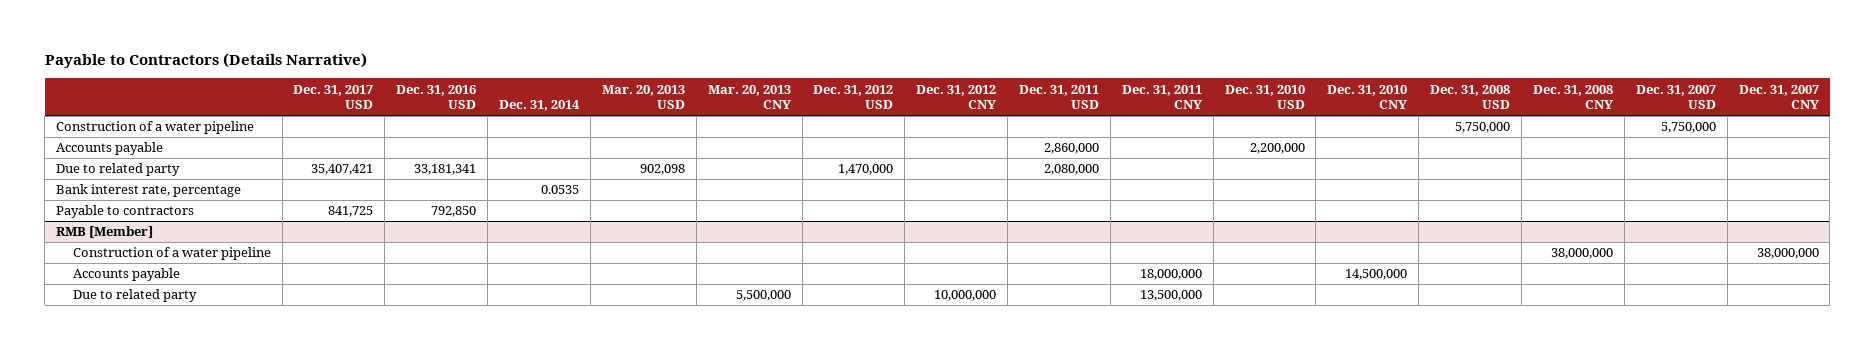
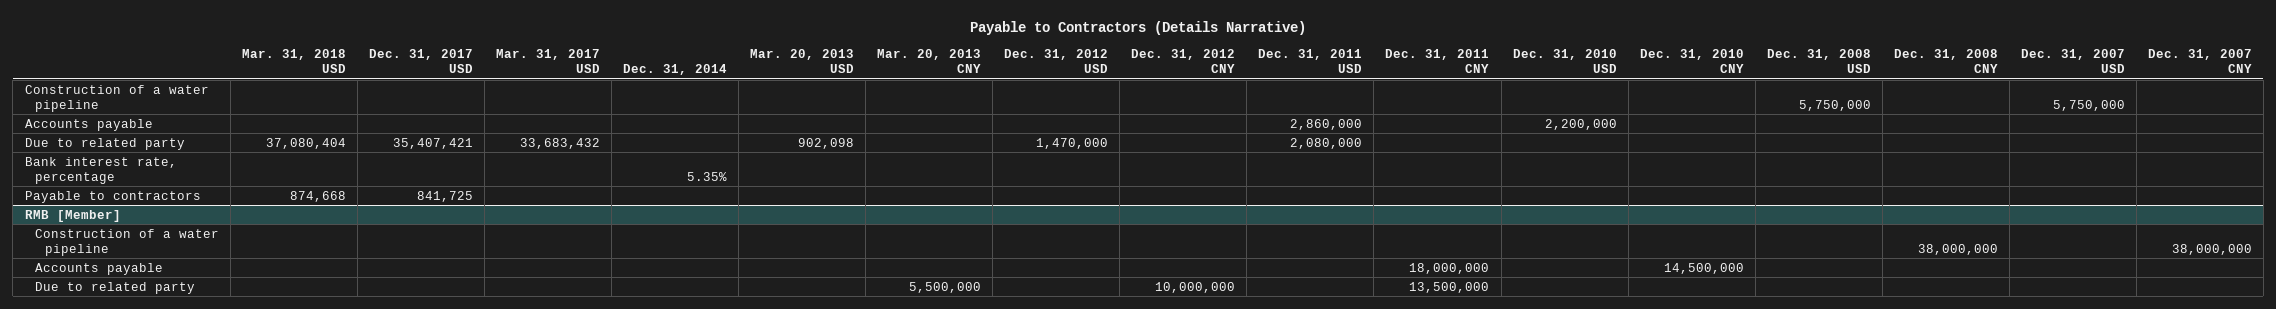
- | Dec. 31, 2017 USD | Dec. 31, 2016 USD | Dec. 31, 2014 | Mar. 20, 2013 USD | Mar. 20, 2013 CNY | Dec. 31, 2012 USD | Dec. 31, 2012 CNY | Dec. 31, 2011 USD | Dec. 31, 2011 CNY | Dec. 31, 2010 USD | Dec. 31, 2010 CNY | Dec. 31, 2008 USD | Dec. 31, 2008 CNY | Dec. 31, 2007 USD | Dec. 31, 2007 CNY
+ | Mar. 31, 2018 USD | Dec. 31, 2017 USD | Mar. 31, 2017 USD | Dec. 31, 2014 | Mar. 20, 2013 USD | Mar. 20, 2013 CNY | Dec. 31, 2012 USD | Dec. 31, 2012 CNY | Dec. 31, 2011 USD | Dec. 31, 2011 CNY | Dec. 31, 2010 USD | Dec. 31, 2010 CNY | Dec. 31, 2008 USD | Dec. 31, 2008 CNY | Dec. 31, 2007 USD | Dec. 31, 2007 CNY
- Bank interest rate, percentage | | | 0.0535 | | | | | | | | | | | |
+ Bank interest rate, percentage | | | | 5.35% | | | | | | | | | | | |

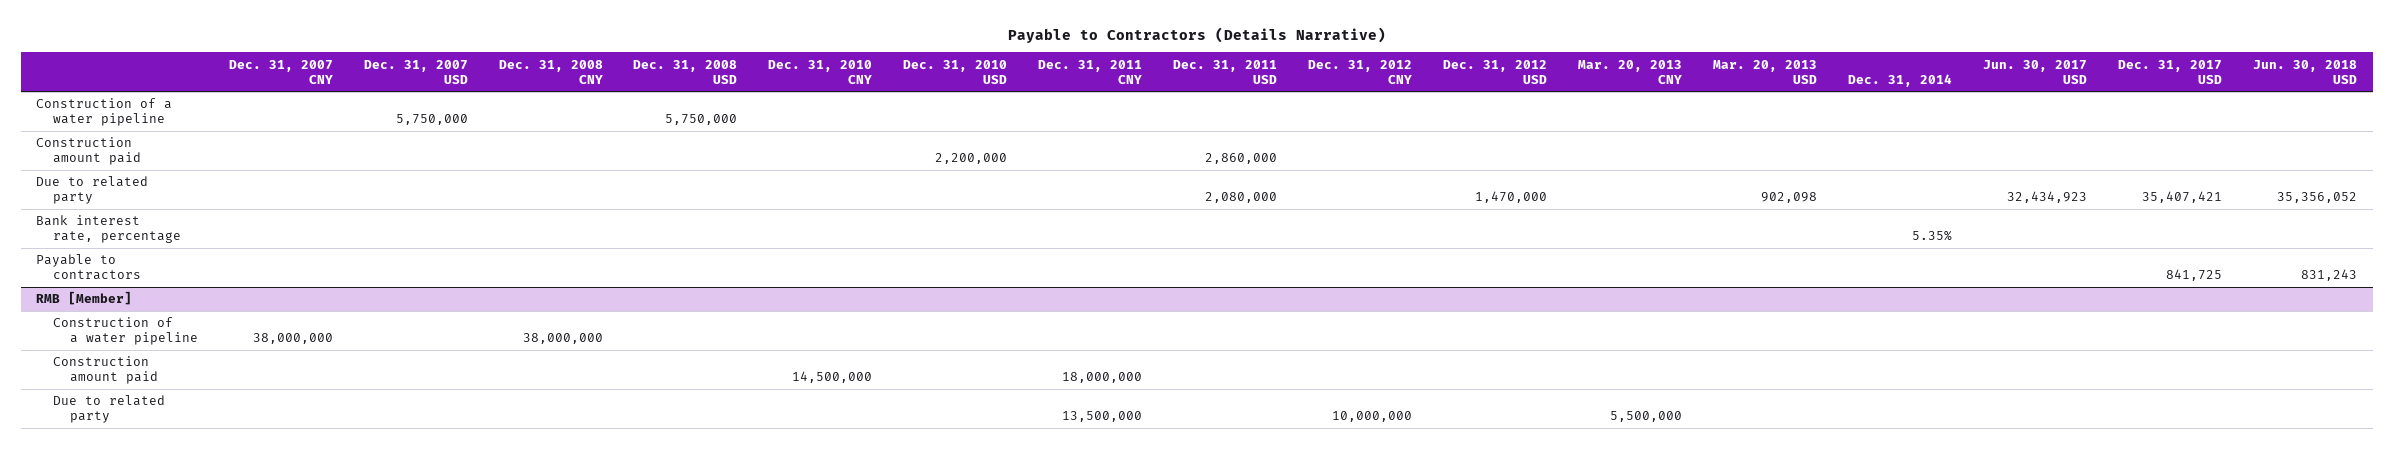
- | Mar. 31, 2018 USD | Dec. 31, 2017 USD | Mar. 31, 2017 USD | Dec. 31, 2014 | Mar. 20, 2013 USD | Mar. 20, 2013 CNY | Dec. 31, 2012 USD | Dec. 31, 2012 CNY | Dec. 31, 2011 USD | Dec. 31, 2011 CNY | Dec. 31, 2010 USD | Dec. 31, 2010 CNY | Dec. 31, 2008 USD | Dec. 31, 2008 CNY | Dec. 31, 2007 USD | Dec. 31, 2007 CNY
+ | Dec. 31, 2007 CNY | Dec. 31, 2007 USD | Dec. 31, 2008 CNY | Dec. 31, 2008 USD | Dec. 31, 2010 CNY | Dec. 31, 2010 USD | Dec. 31, 2011 CNY | Dec. 31, 2011 USD | Dec. 31, 2012 CNY | Dec. 31, 2012 USD | Mar. 20, 2013 CNY | Mar. 20, 2013 USD | Dec. 31, 2014 | Jun. 30, 2017 USD | Dec. 31, 2017 USD | Jun. 30, 2018 USD
- Accounts payable | | | | | | | | | 2,860,000 | | 2,200,000 | | | | |
+ Construction amount paid | | | | | | 2,200,000 | | 2,860,000 | | | | | | | |
@ RMB [Member]
- Accounts payable | | | | | | | | | | 18,000,000 | | 14,500,000 | | | |
+ Construction amount paid | | | | | 14,500,000 | | 18,000,000 | | | | | | | | |

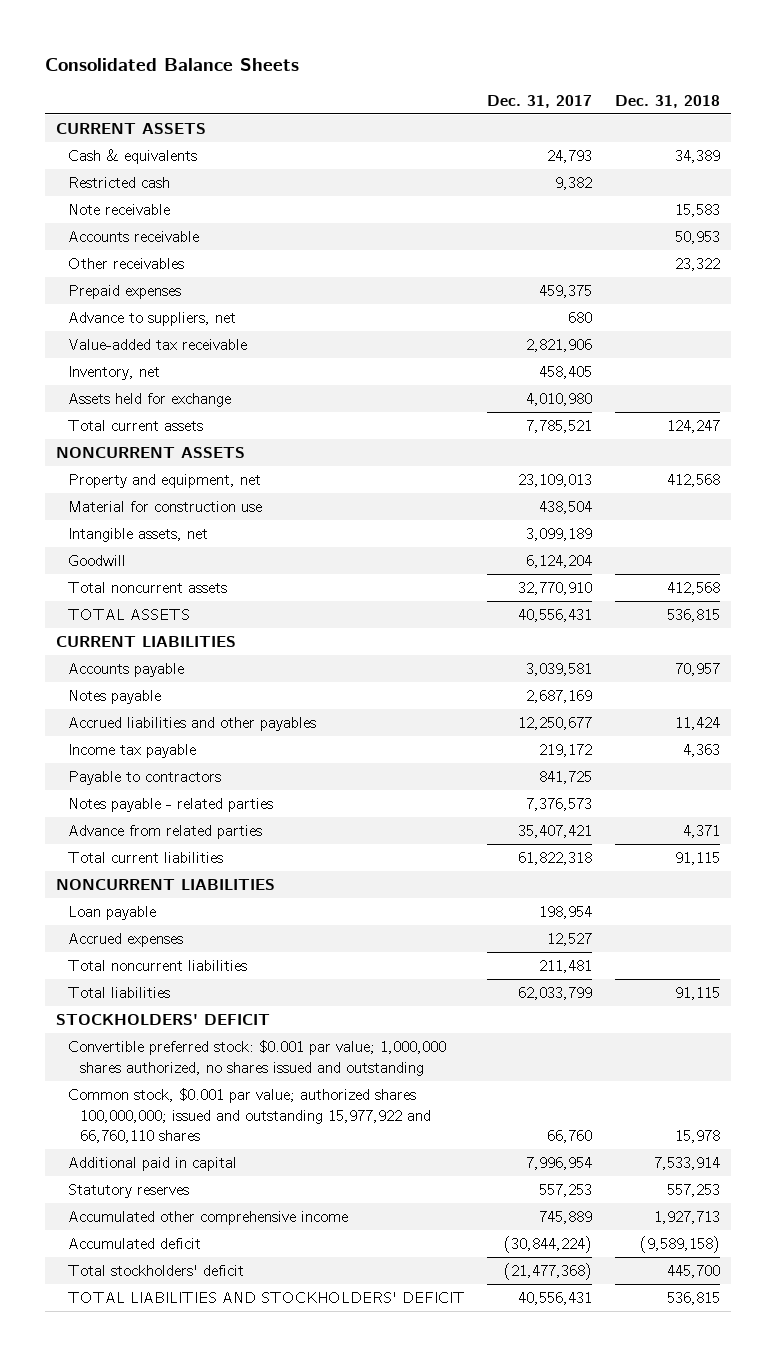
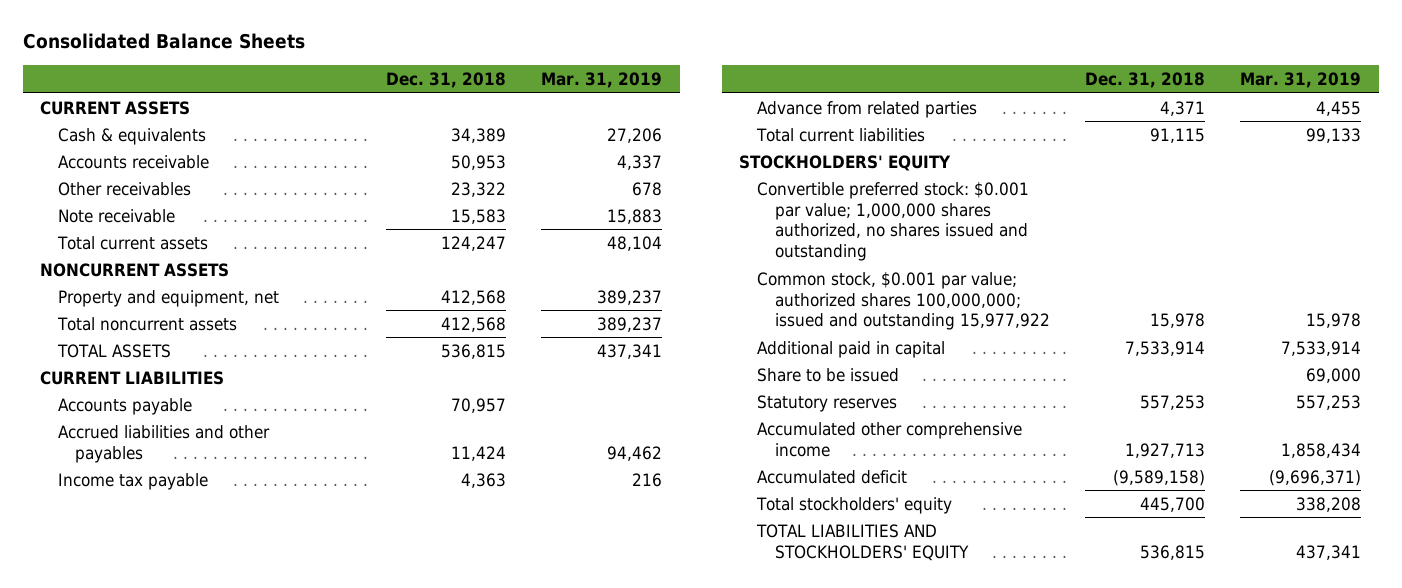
- | Dec. 31, 2017 | Dec. 31, 2018
+ | Dec. 31, 2018 | Mar. 31, 2019
- Restricted cash | 9,382 |
- Prepaid expenses | 459,375 |
- Advance to suppliers, net | 680 |
- Value-added tax receivable | 2,821,906 |
- Inventory, net | 458,405 |
- Assets held for exchange | 4,010,980 |
moved down: Note receivable | 15,583 | 15,883
- Material for construction use | 438,504 |
- Intangible assets, net | 3,099,189 |
- Goodwill | 6,124,204 |
- Notes payable | 2,687,169 |
- Payable to contractors | 841,725 |
- Notes payable - related parties | 7,376,573 |
- NONCURRENT LIABILITIES
- Loan payable | 198,954 |
- Accrued expenses | 12,527 |
- Total noncurrent liabilities | 211,481 |
- Total liabilities | 62,033,799 | 91,115
- STOCKHOLDERS' DEFICIT
+ STOCKHOLDERS' EQUITY
- Common stock, $0.001 par value; authorized shares 100,000,000; issued and outstanding 15,977,922 and 66,760,110 shares | 66,760 | 15,978
+ Common stock, $0.001 par value; authorized shares 100,000,000; issued and outstanding 15,977,922 | 15,978 | 15,978
+ Share to be issued | | 69,000
- Total stockholders' deficit | (21,477,368) | 445,700
- TOTAL LIABILITIES AND STOCKHOLDERS' DEFICIT | 40,556,431 | 536,815
+ Total stockholders' equity | 445,700 | 338,208
+ TOTAL LIABILITIES AND STOCKHOLDERS' EQUITY | 536,815 | 437,341

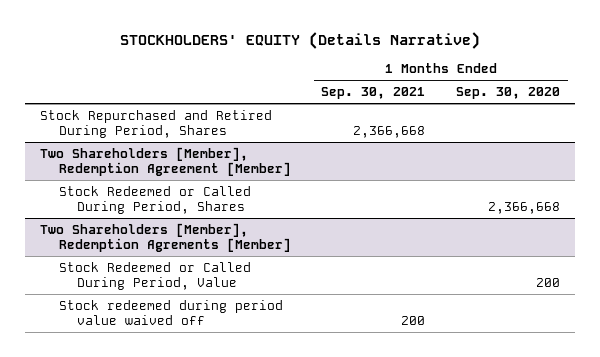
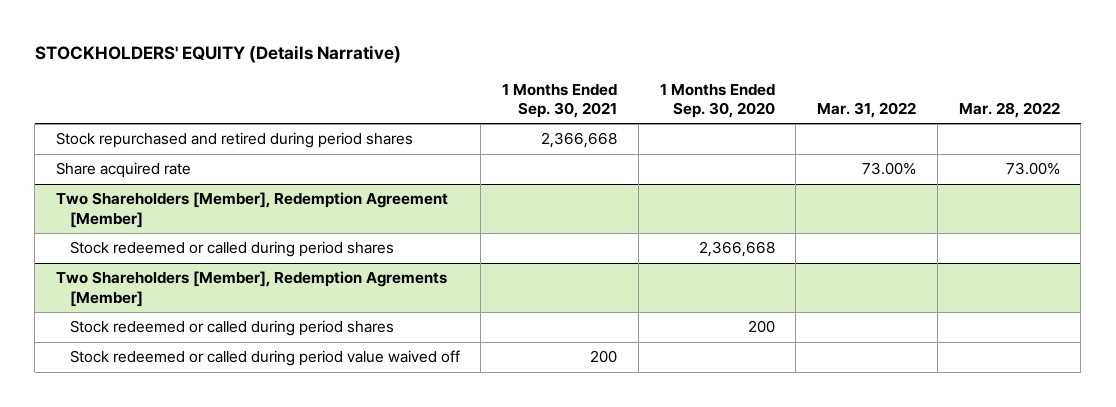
- | 1 Months Ended Sep. 30, 2021 | 1 Months Ended Sep. 30, 2020
+ | 1 Months Ended Sep. 30, 2021 | 1 Months Ended Sep. 30, 2020 | Mar. 31, 2022 | Mar. 28, 2022
- Stock Repurchased and Retired During Period, Shares | 2,366,668 |
+ Stock repurchased and retired during period shares | 2,366,668 | | |
+ Share acquired rate | | | 73.00% | 73.00%
@ Two Shareholders [Member], Redemption Agreement [Member]
- Stock Redeemed or Called During Period, Shares | | 2,366,668
+ Stock redeemed or called during period shares | | 2,366,668 | |
@ Two Shareholders [Member], Redemption Agrements [Member]
- Stock Redeemed or Called During Period, Value | | 200
- Stock redeemed during period value waived off | 200 |
+ Stock redeemed or called during period shares | | 200 | |
+ Stock redeemed or called during period value waived off | 200 | | |

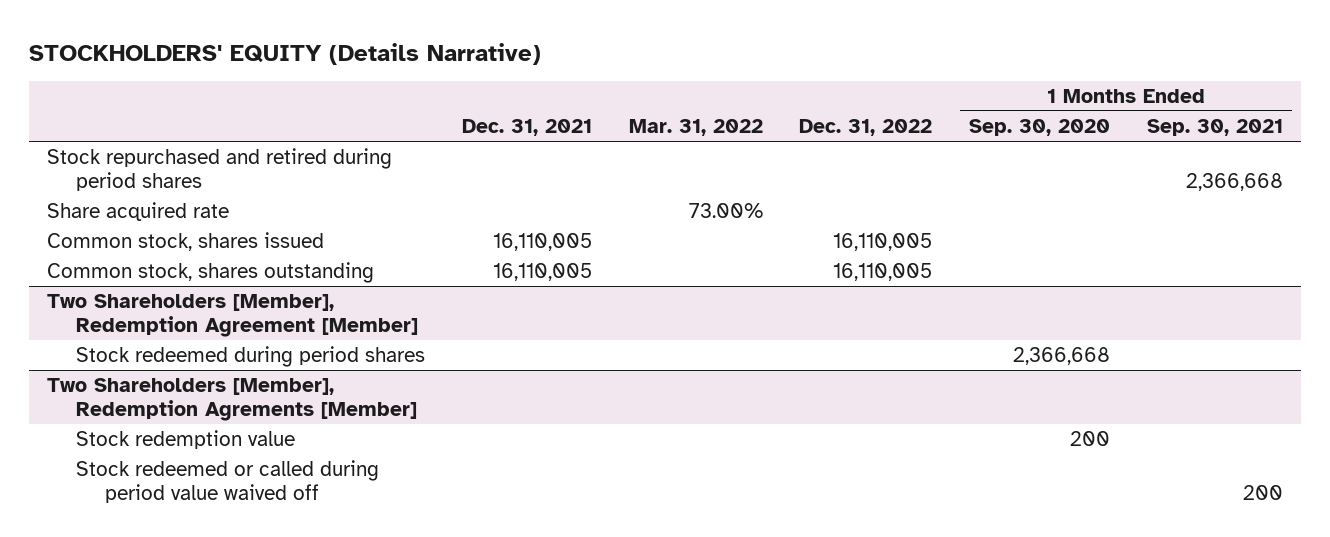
- | 1 Months Ended Sep. 30, 2021 | 1 Months Ended Sep. 30, 2020 | Mar. 31, 2022 | Mar. 28, 2022
+ | Dec. 31, 2021 | Mar. 31, 2022 | Dec. 31, 2022 | 1 Months Ended Sep. 30, 2020 | 1 Months Ended Sep. 30, 2021
+ Common stock, shares issued | 16,110,005 | | 16,110,005 | |
+ Common stock, shares outstanding | 16,110,005 | | 16,110,005 | |
@ Two Shareholders [Member], Redemption Agreement [Member]
- Stock redeemed or called during period shares | | 2,366,668 | |
+ Stock redeemed during period shares | | | | 2,366,668 |
@ Two Shareholders [Member], Redemption Agrements [Member]
- Stock redeemed or called during period shares | | 200 | |
+ Stock redemption value | | | | 200 |

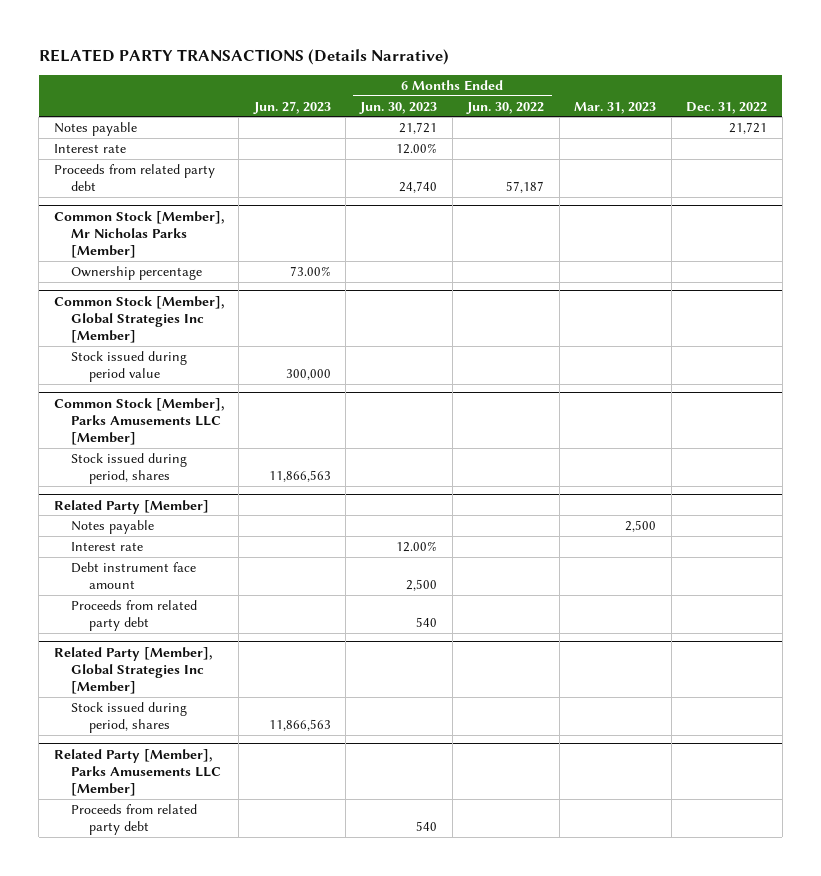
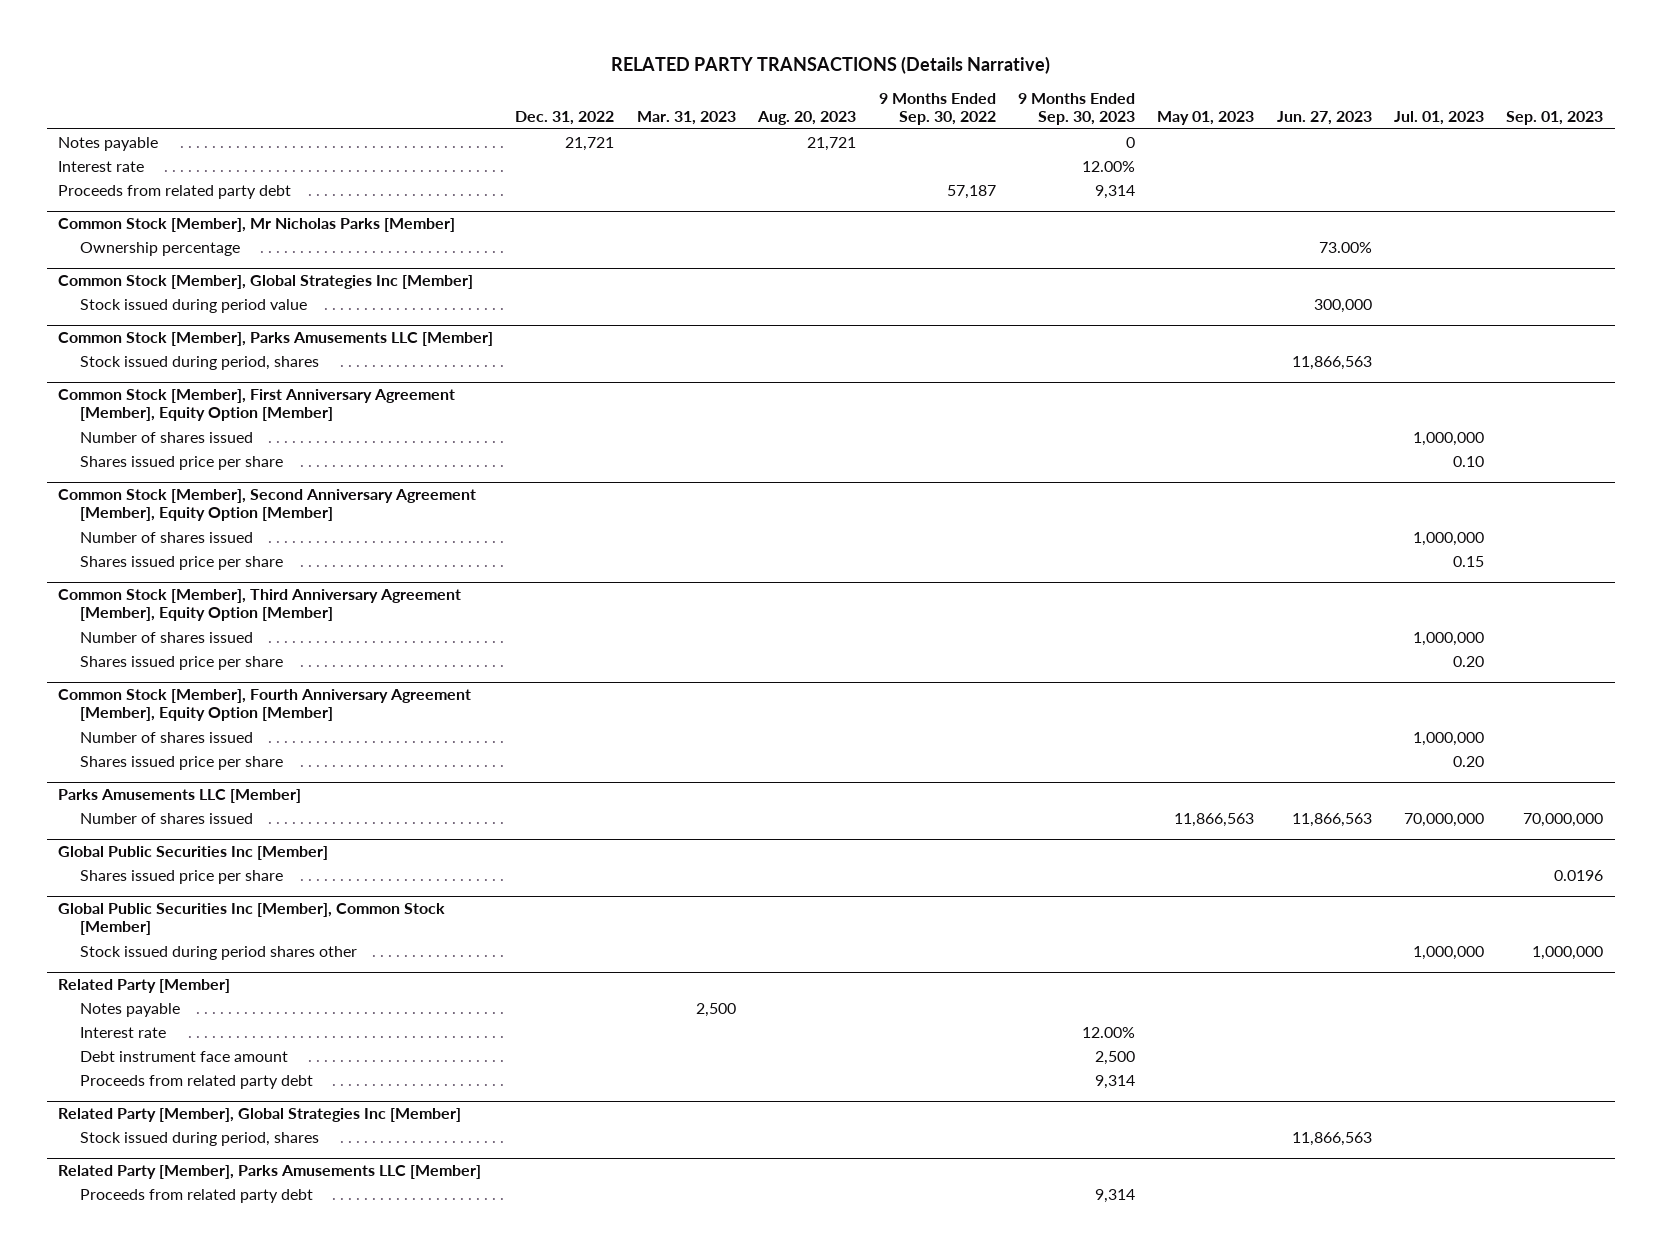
- | Jun. 27, 2023 | 6 Months Ended Jun. 30, 2023 | 6 Months Ended Jun. 30, 2022 | Mar. 31, 2023 | Dec. 31, 2022
+ | Dec. 31, 2022 | Mar. 31, 2023 | Aug. 20, 2023 | 9 Months Ended Sep. 30, 2022 | 9 Months Ended Sep. 30, 2023 | May 01, 2023 | Jun. 27, 2023 | Jul. 01, 2023 | Sep. 01, 2023
+ Common Stock [Member], First Anniversary Agreement [Member], Equity Option [Member]
+ Number of shares issued | | | | | | | | 1,000,000 |
+ Shares issued price per share | | | | | | | | 0.10 |
+ Common Stock [Member], Second Anniversary Agreement [Member], Equity Option [Member]
+ Number of shares issued | | | | | | | | 1,000,000 |
+ Shares issued price per share | | | | | | | | 0.15 |
+ Common Stock [Member], Third Anniversary Agreement [Member], Equity Option [Member]
+ Number of shares issued | | | | | | | | 1,000,000 |
+ Shares issued price per share | | | | | | | | 0.20 |
+ Common Stock [Member], Fourth Anniversary Agreement [Member], Equity Option [Member]
+ Number of shares issued | | | | | | | | 1,000,000 |
+ Shares issued price per share | | | | | | | | 0.20 |
+ Parks Amusements LLC [Member]
+ Number of shares issued | | | | | | 11,866,563 | 11,866,563 | 70,000,000 | 70,000,000
+ Global Public Securities Inc [Member]
+ Shares issued price per share | | | | | | | | | 0.0196
+ Global Public Securities Inc [Member], Common Stock [Member]
+ Stock issued during period shares other | | | | | | | | 1,000,000 | 1,000,000

